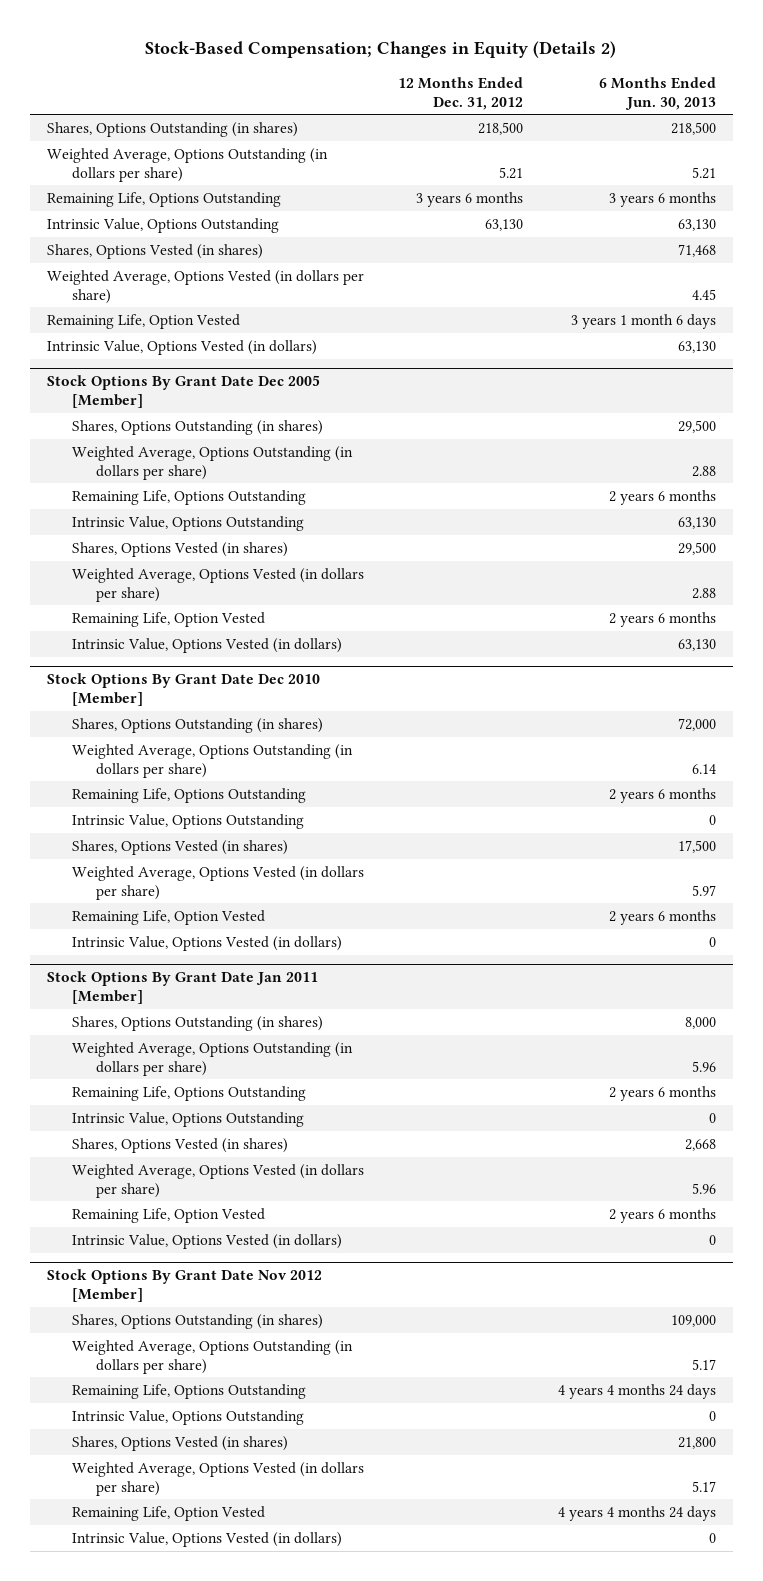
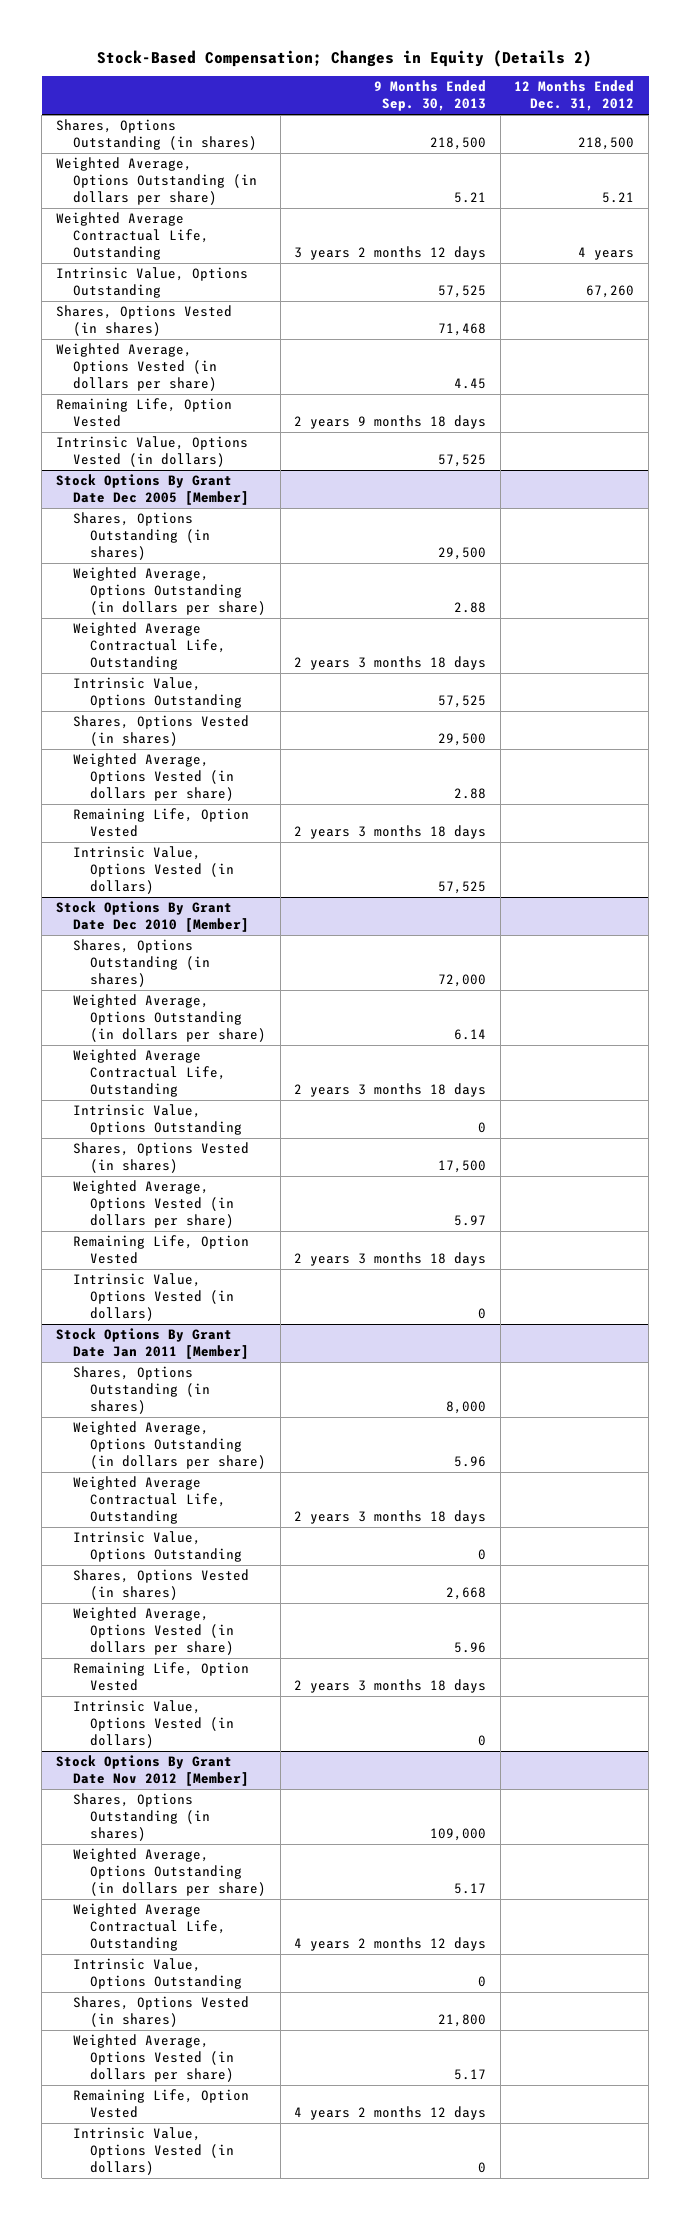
- | 12 Months Ended Dec. 31, 2012 | 6 Months Ended Jun. 30, 2013
+ | 9 Months Ended Sep. 30, 2013 | 12 Months Ended Dec. 31, 2012
- Remaining Life, Options Outstanding | 3 years 6 months | 3 years 6 months
- Intrinsic Value, Options Outstanding | 63,130 | 63,130
+ Weighted Average Contractual Life, Outstanding | 3 years 2 months 12 days | 4 years
+ Intrinsic Value, Options Outstanding | 57,525 | 67,260
@ Stock Options By Grant Date Dec 2005 [Member]
- Remaining Life, Options Outstanding | | 2 years 6 months
+ Weighted Average Contractual Life, Outstanding | 2 years 3 months 18 days |
@ Stock Options By Grant Date Dec 2010 [Member]
- Remaining Life, Options Outstanding | | 2 years 6 months
+ Weighted Average Contractual Life, Outstanding | 2 years 3 months 18 days |
@ Stock Options By Grant Date Jan 2011 [Member]
- Remaining Life, Options Outstanding | | 2 years 6 months
+ Weighted Average Contractual Life, Outstanding | 2 years 3 months 18 days |
@ Stock Options By Grant Date Nov 2012 [Member]
- Remaining Life, Options Outstanding | | 4 years 4 months 24 days
+ Weighted Average Contractual Life, Outstanding | 4 years 2 months 12 days |

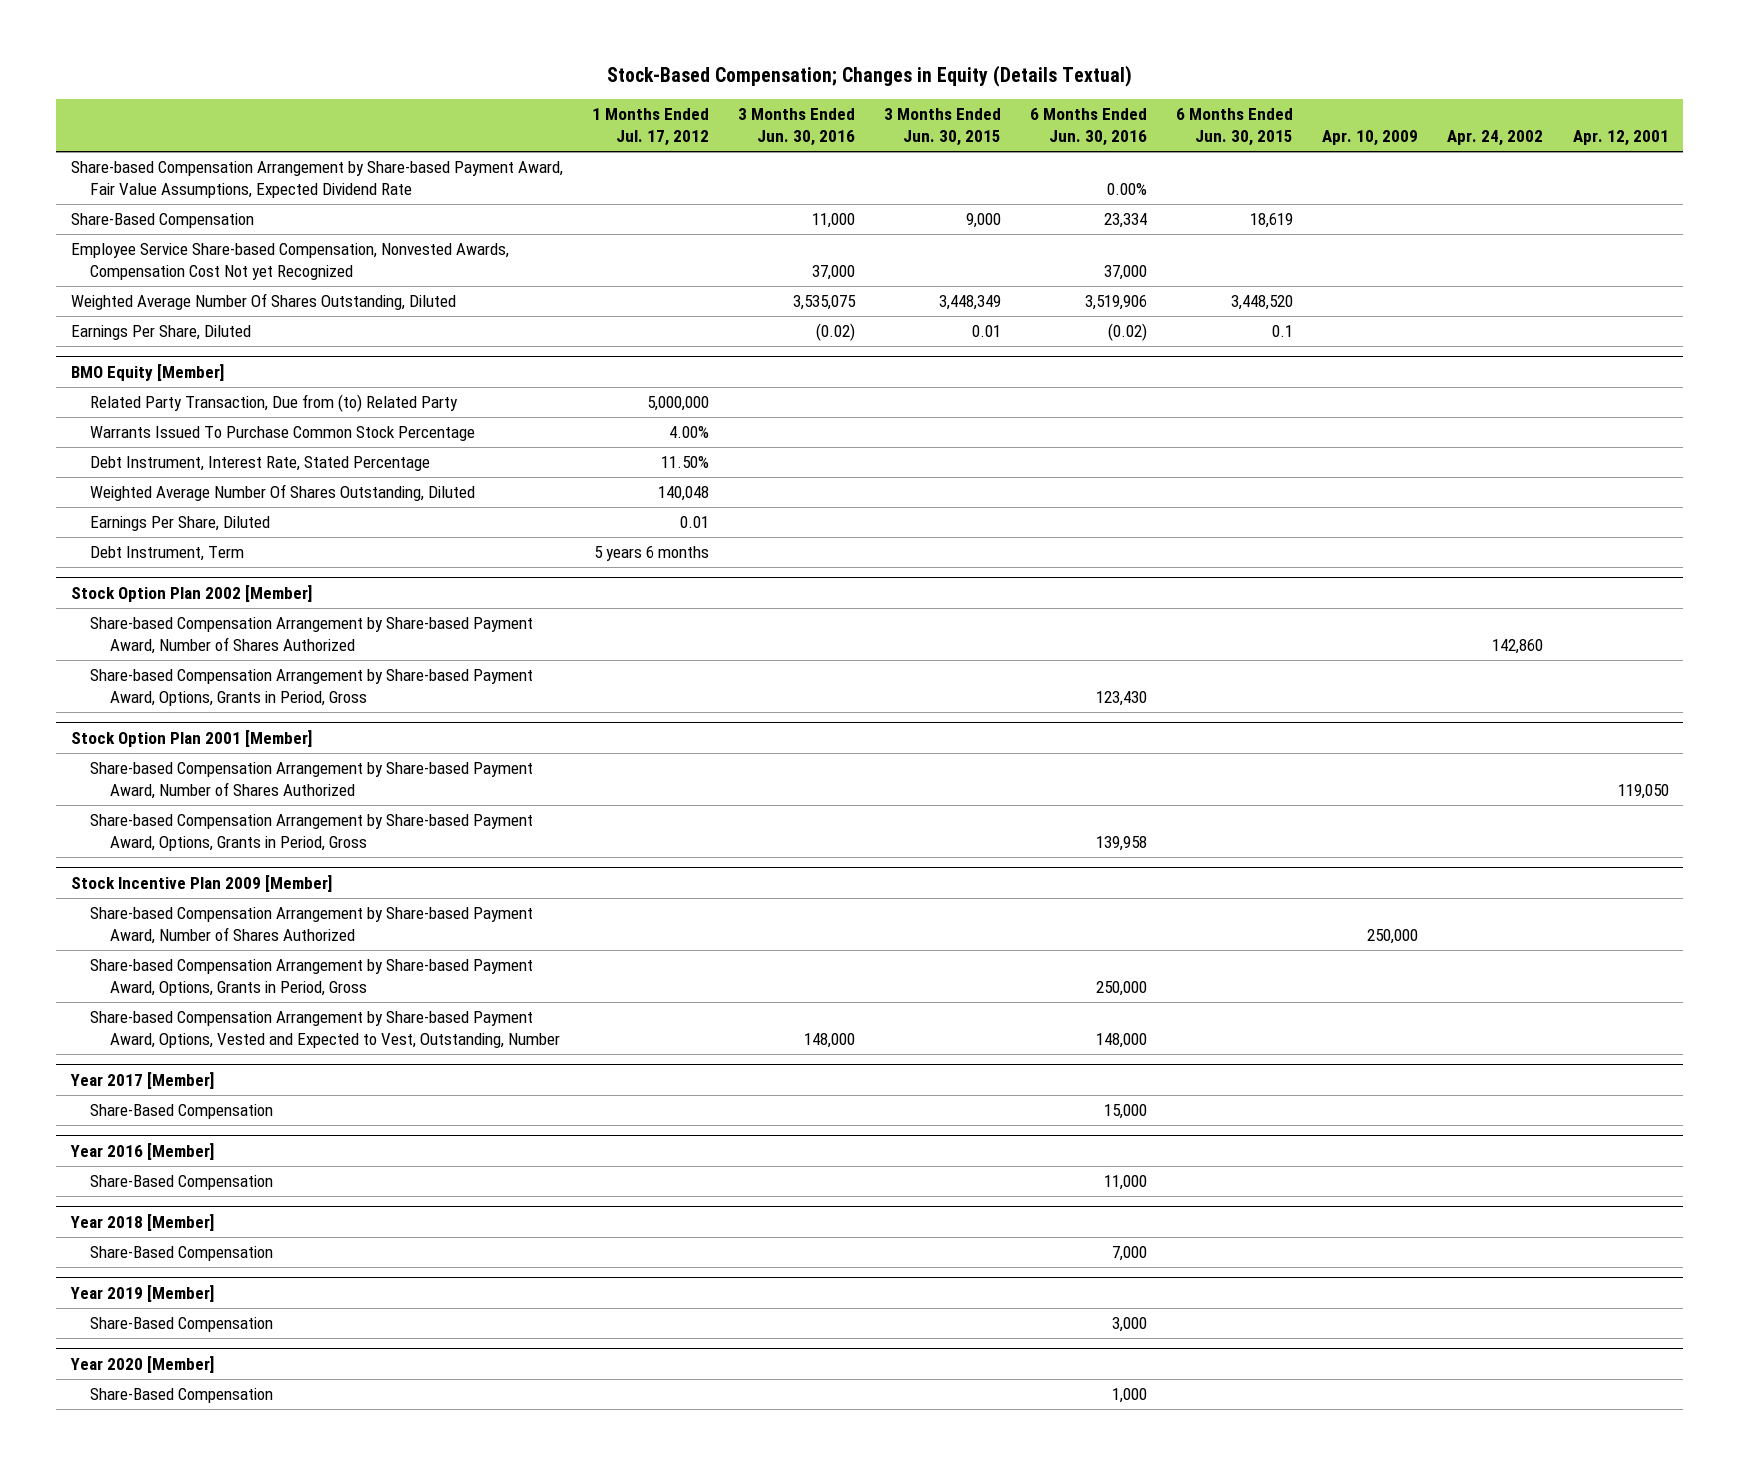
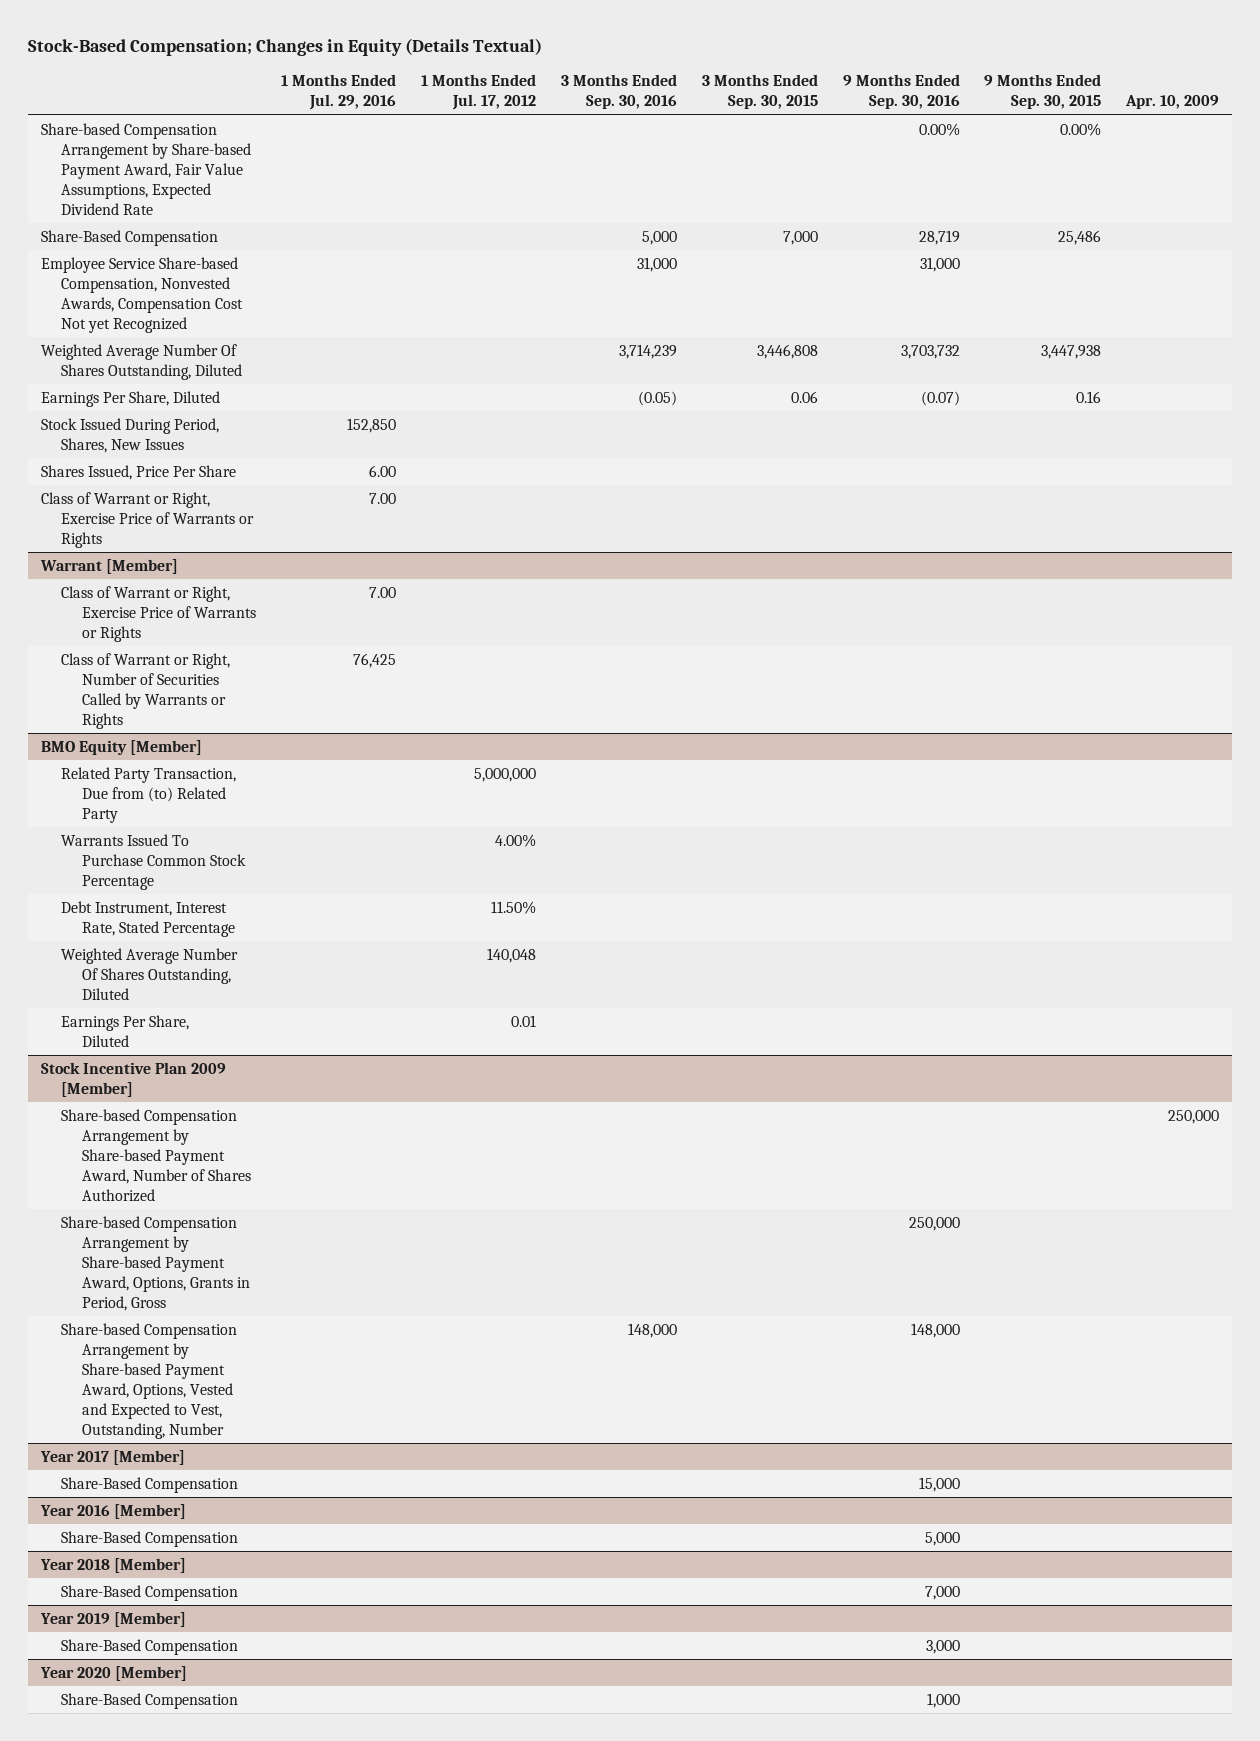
- | 1 Months Ended Jul. 17, 2012 | 3 Months Ended Jun. 30, 2016 | 3 Months Ended Jun. 30, 2015 | 6 Months Ended Jun. 30, 2016 | 6 Months Ended Jun. 30, 2015 | Apr. 10, 2009 | Apr. 24, 2002 | Apr. 12, 2001
+ | 1 Months Ended Jul. 29, 2016 | 1 Months Ended Jul. 17, 2012 | 3 Months Ended Sep. 30, 2016 | 3 Months Ended Sep. 30, 2015 | 9 Months Ended Sep. 30, 2016 | 9 Months Ended Sep. 30, 2015 | Apr. 10, 2009
+ Stock Issued During Period, Shares, New Issues | 152,850 | | | | | |
+ Shares Issued, Price Per Share | 6.00 | | | | | |
+ Class of Warrant or Right, Exercise Price of Warrants or Rights | 7.00 | | | | | |
+ Warrant [Member]
+ Class of Warrant or Right, Exercise Price of Warrants or Rights | 7.00 | | | | | |
+ Class of Warrant or Right, Number of Securities Called by Warrants or Rights | 76,425 | | | | | |
@ BMO Equity [Member]
- Debt Instrument, Term | 5 years 6 months | | | | | | |
- Stock Option Plan 2002 [Member]
- Share-based Compensation Arrangement by Share-based Payment Award, Number of Shares Authorized | | | | | | | 142,860 |
- Share-based Compensation Arrangement by Share-based Payment Award, Options, Grants in Period, Gross | | | | 123,430 | | | |
- Stock Option Plan 2001 [Member]
- Share-based Compensation Arrangement by Share-based Payment Award, Number of Shares Authorized | | | | | | | | 119,050
- Share-based Compensation Arrangement by Share-based Payment Award, Options, Grants in Period, Gross | | | | 139,958 | | | |

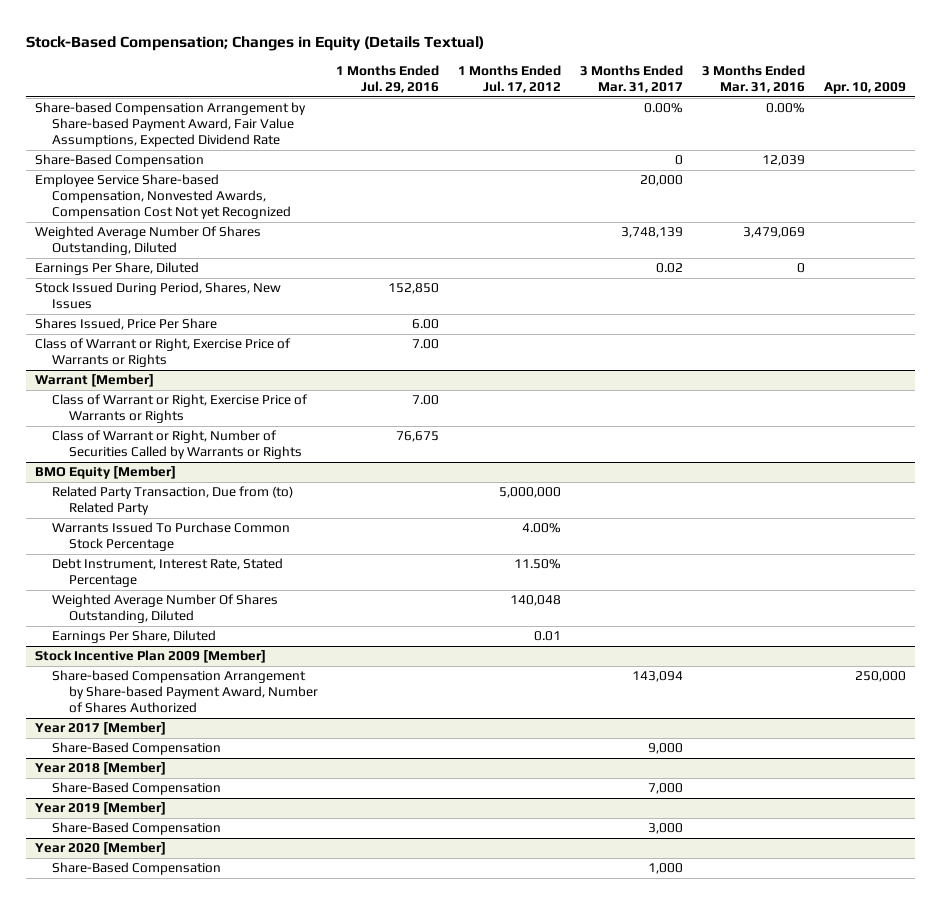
- | 1 Months Ended Jul. 29, 2016 | 1 Months Ended Jul. 17, 2012 | 3 Months Ended Sep. 30, 2016 | 3 Months Ended Sep. 30, 2015 | 9 Months Ended Sep. 30, 2016 | 9 Months Ended Sep. 30, 2015 | Apr. 10, 2009
+ | 1 Months Ended Jul. 29, 2016 | 1 Months Ended Jul. 17, 2012 | 3 Months Ended Mar. 31, 2017 | 3 Months Ended Mar. 31, 2016 | Apr. 10, 2009
@ Warrant [Member]
- Class of Warrant or Right, Number of Securities Called by Warrants or Rights | 76,425 | | | | | |
+ Class of Warrant or Right, Number of Securities Called by Warrants or Rights | 76,675 | | | |
@ Stock Incentive Plan 2009 [Member]
- Share-based Compensation Arrangement by Share-based Payment Award, Options, Grants in Period, Gross | | | | | 250,000 | |
- Share-based Compensation Arrangement by Share-based Payment Award, Options, Vested and Expected to Vest, Outstanding, Number | | | 148,000 | | 148,000 | |
- Year 2016 [Member]
- Share-Based Compensation | | | | | 5,000 | |

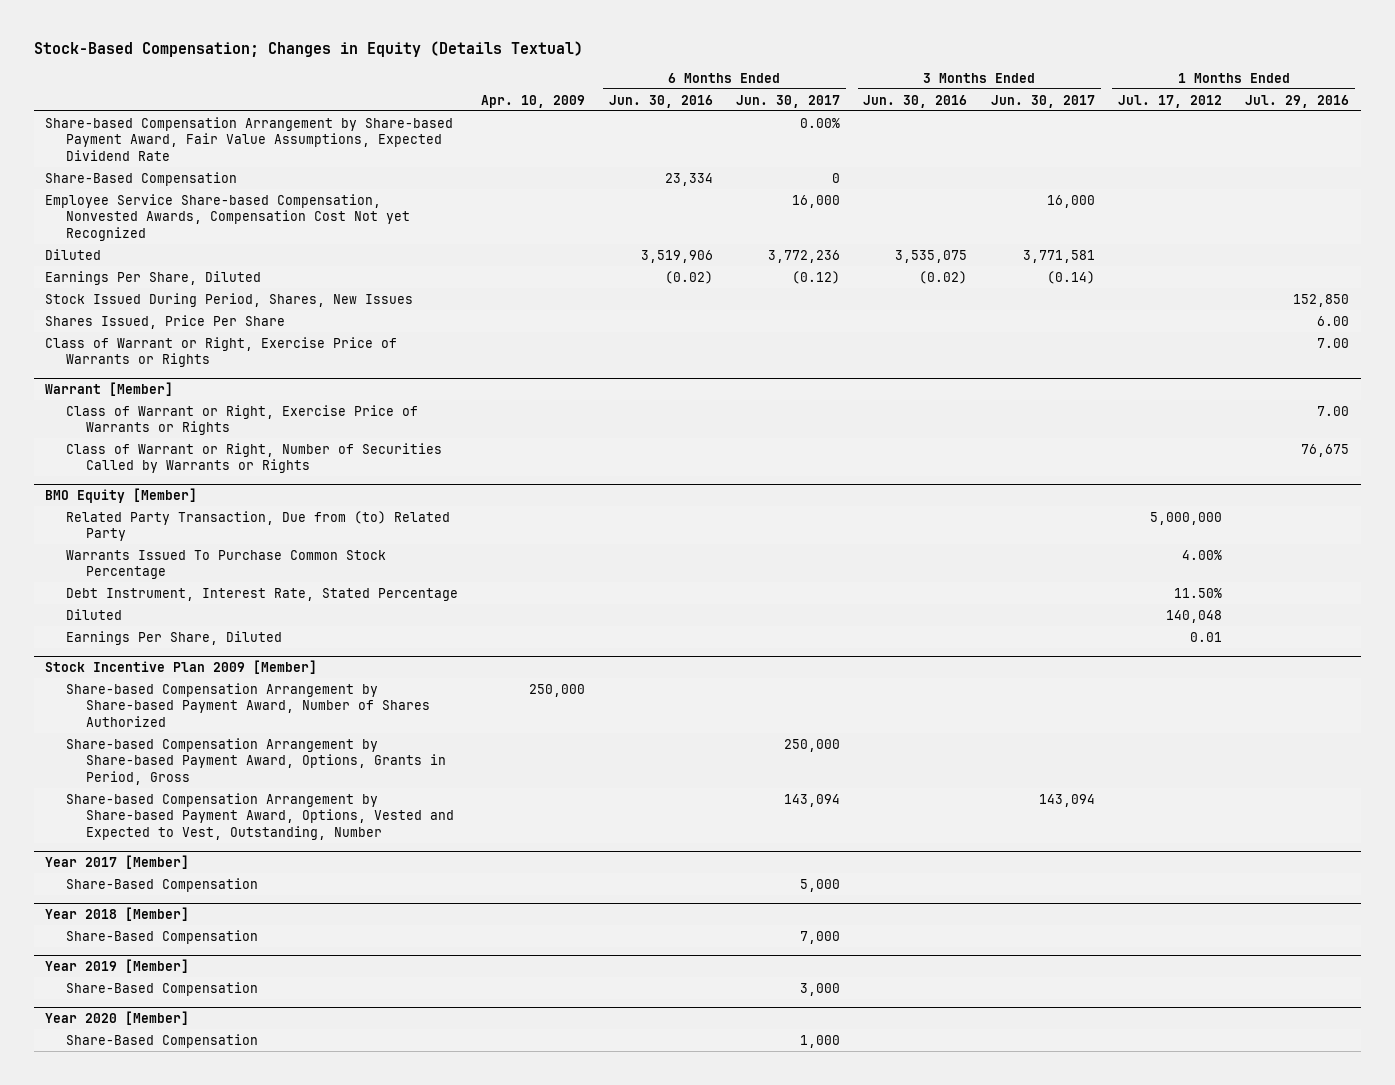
- | 1 Months Ended Jul. 29, 2016 | 1 Months Ended Jul. 17, 2012 | 3 Months Ended Mar. 31, 2017 | 3 Months Ended Mar. 31, 2016 | Apr. 10, 2009
+ | Apr. 10, 2009 | 6 Months Ended Jun. 30, 2016 | 6 Months Ended Jun. 30, 2017 | 3 Months Ended Jun. 30, 2016 | 3 Months Ended Jun. 30, 2017 | 1 Months Ended Jul. 17, 2012 | 1 Months Ended Jul. 29, 2016
- Weighted Average Number Of Shares Outstanding, Diluted | | | 3,748,139 | 3,479,069 |
+ Diluted | | 3,519,906 | 3,772,236 | 3,535,075 | 3,771,581 | |
@ BMO Equity [Member]
- Weighted Average Number Of Shares Outstanding, Diluted | | 140,048 | | |
+ Diluted | | | | | | 140,048 |
@ Stock Incentive Plan 2009 [Member]
+ Share-based Compensation Arrangement by Share-based Payment Award, Options, Grants in Period, Gross | | | 250,000 | | | |
+ Share-based Compensation Arrangement by Share-based Payment Award, Options, Vested and Expected to Vest, Outstanding, Number | | | 143,094 | | 143,094 | |

